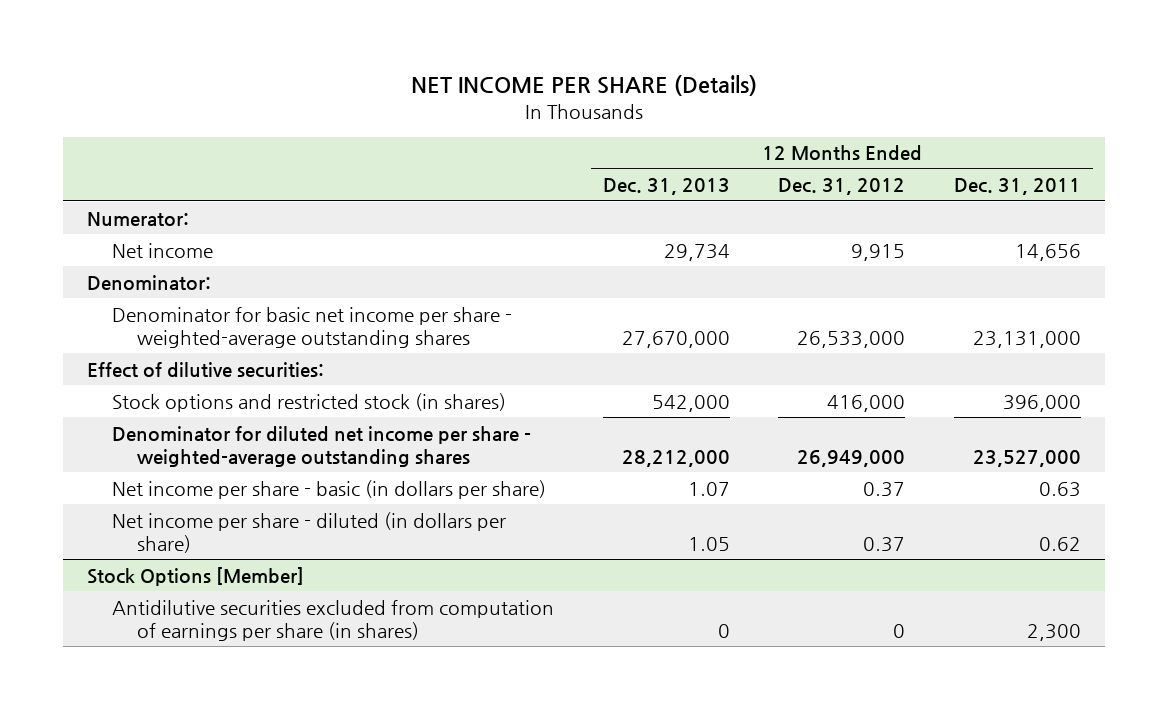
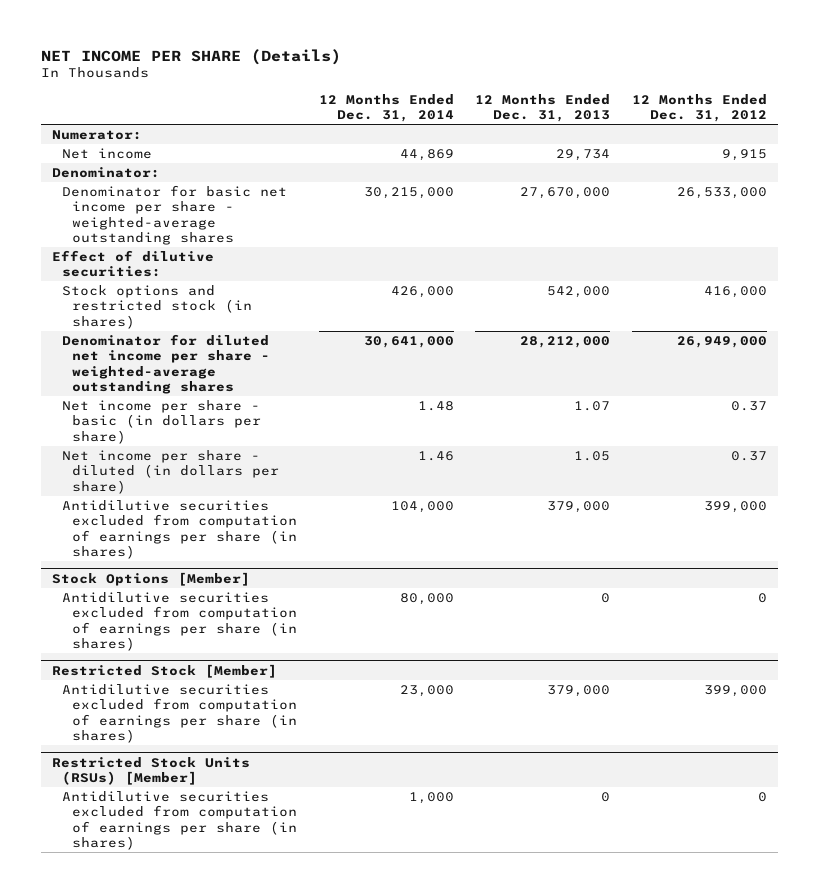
- | 12 Months Ended Dec. 31, 2013 | 12 Months Ended Dec. 31, 2012 | 12 Months Ended Dec. 31, 2011
+ | 12 Months Ended Dec. 31, 2014 | 12 Months Ended Dec. 31, 2013 | 12 Months Ended Dec. 31, 2012
+ Antidilutive securities excluded from computation of earnings per share (in shares) | 104,000 | 379,000 | 399,000
+ Restricted Stock [Member]
+ Antidilutive securities excluded from computation of earnings per share (in shares) | 23,000 | 379,000 | 399,000
+ Restricted Stock Units (RSUs) [Member]
+ Antidilutive securities excluded from computation of earnings per share (in shares) | 1,000 | 0 | 0

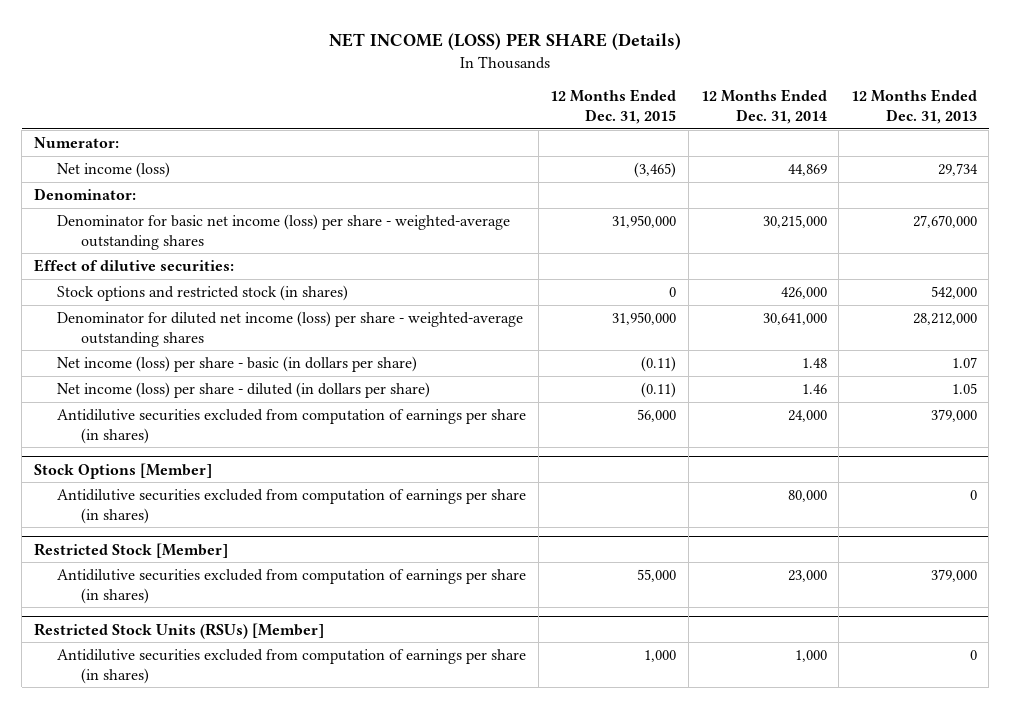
- NET INCOME PER SHARE (Details)
+ NET INCOME (LOSS) PER SHARE (Details)
- | 12 Months Ended Dec. 31, 2014 | 12 Months Ended Dec. 31, 2013 | 12 Months Ended Dec. 31, 2012
+ | 12 Months Ended Dec. 31, 2015 | 12 Months Ended Dec. 31, 2014 | 12 Months Ended Dec. 31, 2013
- Net income | 44,869 | 29,734 | 9,915
+ Net income (loss) | (3,465) | 44,869 | 29,734
- Denominator for basic net income per share - weighted-average outstanding shares | 30,215,000 | 27,670,000 | 26,533,000
+ Denominator for basic net income (loss) per share - weighted-average outstanding shares | 31,950,000 | 30,215,000 | 27,670,000
- Denominator for diluted net income per share - weighted-average outstanding shares | 30,641,000 | 28,212,000 | 26,949,000
- Net income per share - basic (in dollars per share) | 1.48 | 1.07 | 0.37
- Net income per share - diluted (in dollars per share) | 1.46 | 1.05 | 0.37
- Antidilutive securities excluded from computation of earnings per share (in shares) | 104,000 | 379,000 | 399,000
+ Denominator for diluted net income (loss) per share - weighted-average outstanding shares | 31,950,000 | 30,641,000 | 28,212,000
+ Net income (loss) per share - basic (in dollars per share) | (0.11) | 1.48 | 1.07
+ Net income (loss) per share - diluted (in dollars per share) | (0.11) | 1.46 | 1.05
+ Antidilutive securities excluded from computation of earnings per share (in shares) | 56,000 | 24,000 | 379,000

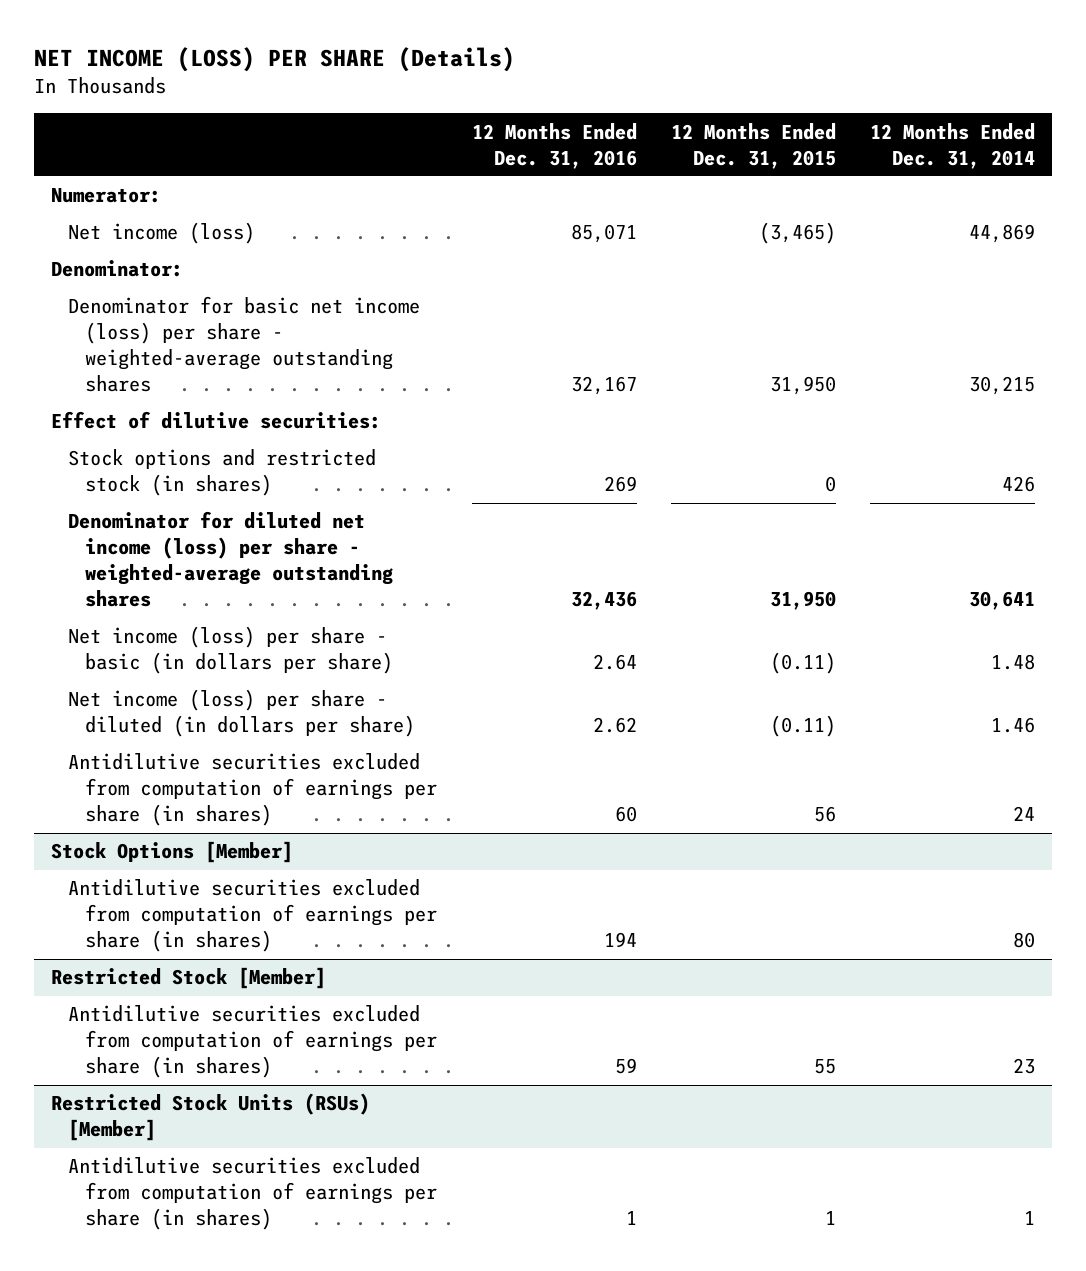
- | 12 Months Ended Dec. 31, 2015 | 12 Months Ended Dec. 31, 2014 | 12 Months Ended Dec. 31, 2013
+ | 12 Months Ended Dec. 31, 2016 | 12 Months Ended Dec. 31, 2015 | 12 Months Ended Dec. 31, 2014
- Denominator for basic net income (loss) per share - weighted-average outstanding shares | 31,950,000 | 30,215,000 | 27,670,000
+ Denominator for basic net income (loss) per share - weighted-average outstanding shares | 32,167 | 31,950 | 30,215
- Stock options and restricted stock (in shares) | 0 | 426,000 | 542,000
- Denominator for diluted net income (loss) per share - weighted-average outstanding shares | 31,950,000 | 30,641,000 | 28,212,000
+ Stock options and restricted stock (in shares) | 269 | 0 | 426
+ Denominator for diluted net income (loss) per share - weighted-average outstanding shares | 32,436 | 31,950 | 30,641
- Antidilutive securities excluded from computation of earnings per share (in shares) | 56,000 | 24,000 | 379,000
+ Antidilutive securities excluded from computation of earnings per share (in shares) | 60 | 56 | 24
@ Stock Options [Member]
- Antidilutive securities excluded from computation of earnings per share (in shares) | | 80,000 | 0
+ Antidilutive securities excluded from computation of earnings per share (in shares) | 194 | | 80
@ Restricted Stock [Member]
- Antidilutive securities excluded from computation of earnings per share (in shares) | 55,000 | 23,000 | 379,000
+ Antidilutive securities excluded from computation of earnings per share (in shares) | 59 | 55 | 23
@ Restricted Stock Units (RSUs) [Member]
- Antidilutive securities excluded from computation of earnings per share (in shares) | 1,000 | 1,000 | 0
+ Antidilutive securities excluded from computation of earnings per share (in shares) | 1 | 1 | 1

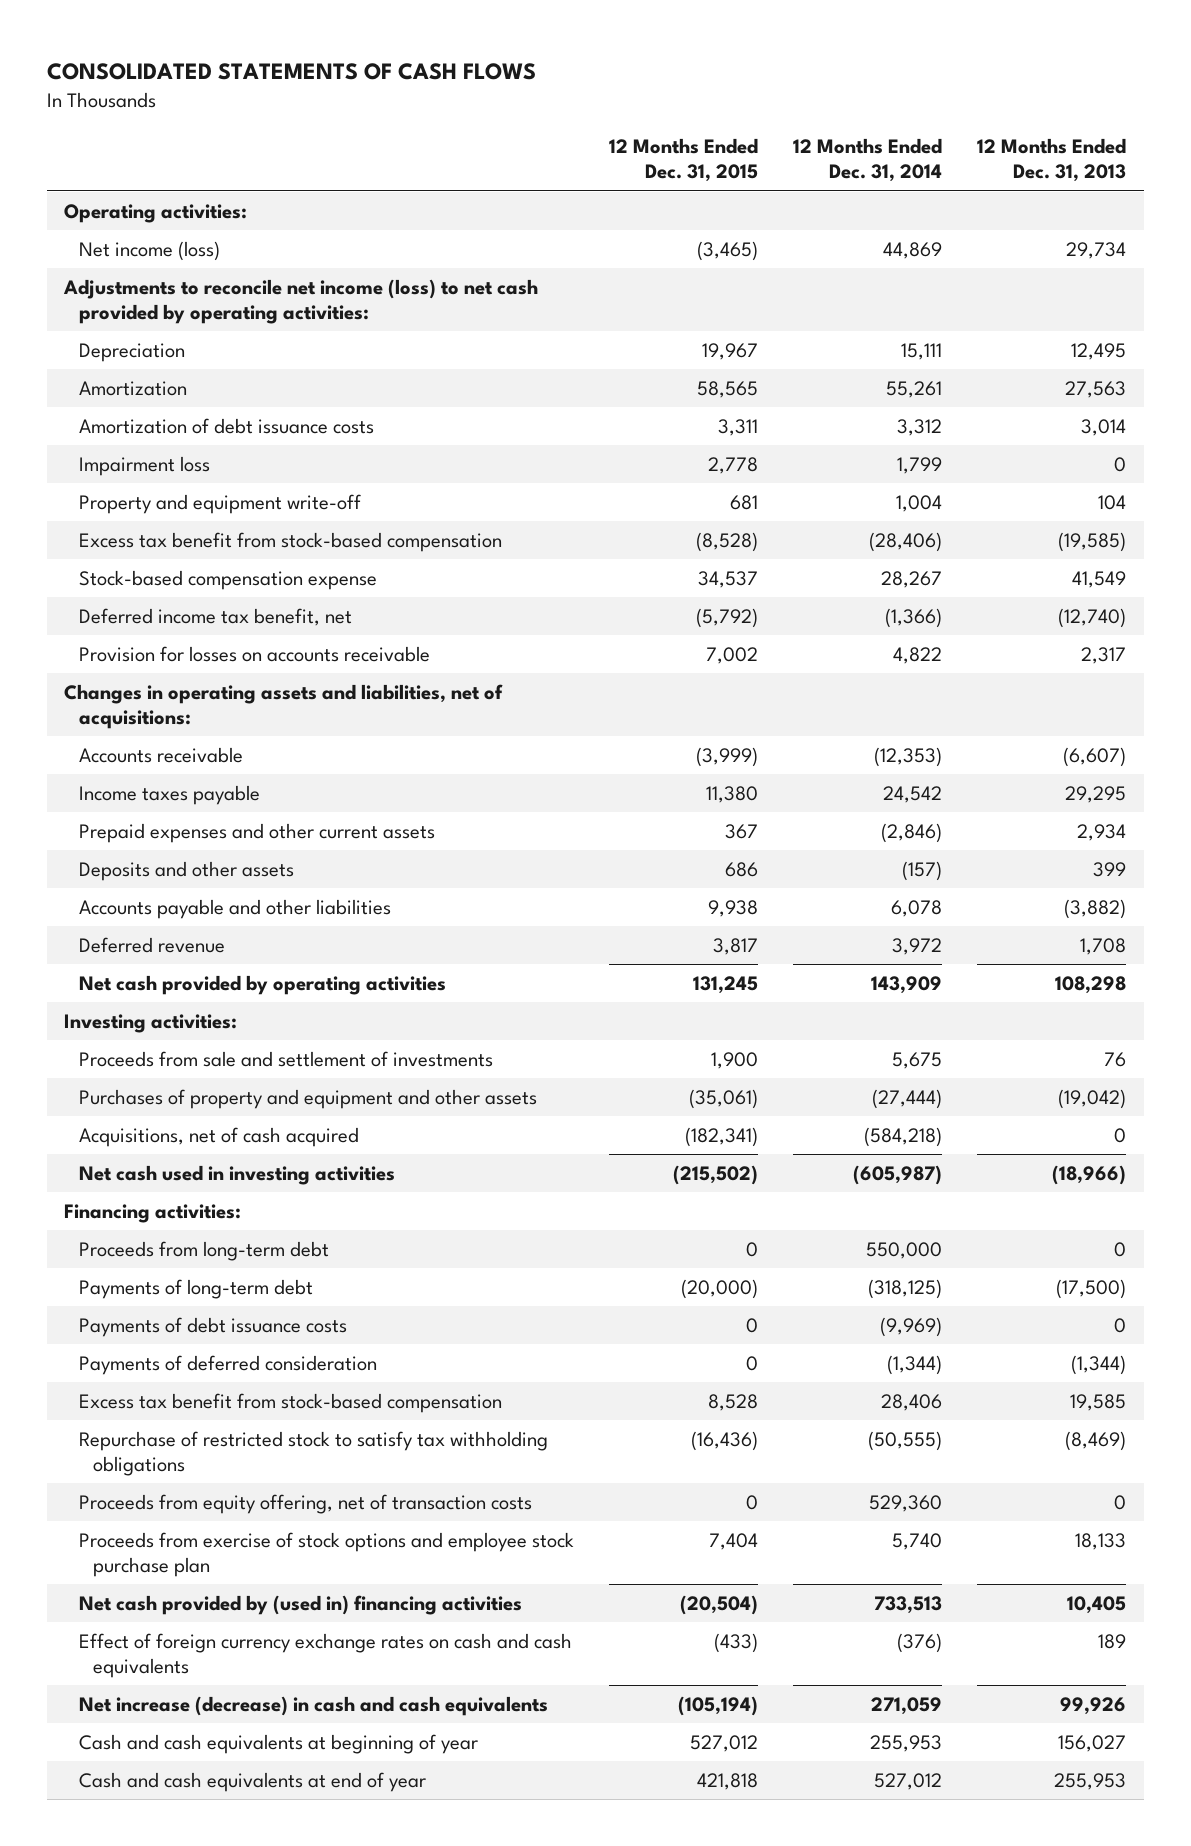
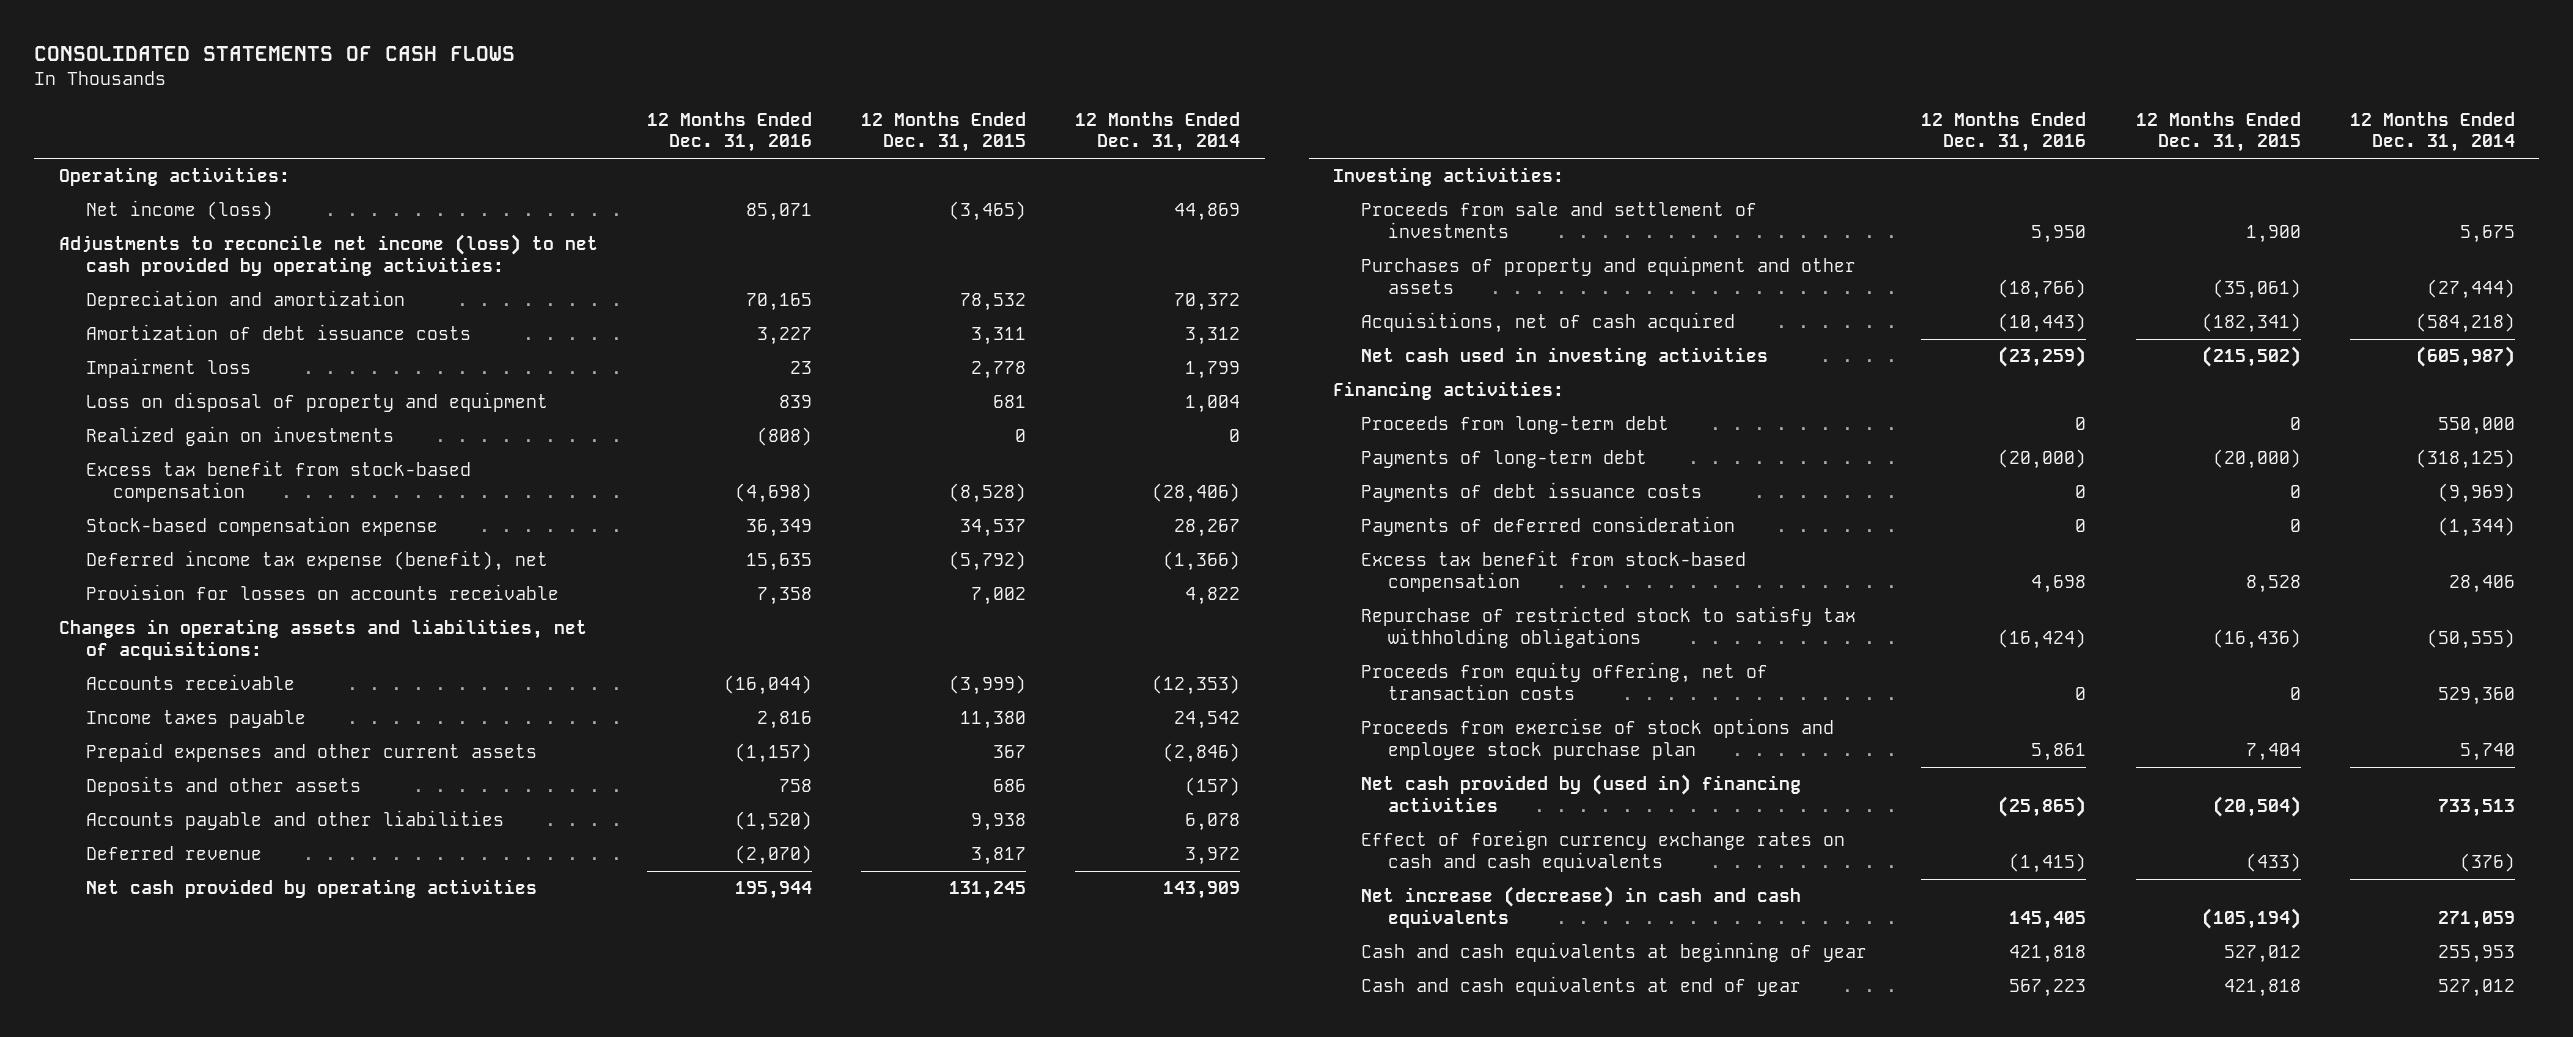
- | 12 Months Ended Dec. 31, 2015 | 12 Months Ended Dec. 31, 2014 | 12 Months Ended Dec. 31, 2013
+ | 12 Months Ended Dec. 31, 2016 | 12 Months Ended Dec. 31, 2015 | 12 Months Ended Dec. 31, 2014
- Depreciation | 19,967 | 15,111 | 12,495
- Amortization | 58,565 | 55,261 | 27,563
+ Depreciation and amortization | 70,165 | 78,532 | 70,372
- Property and equipment write-off | 681 | 1,004 | 104
+ Loss on disposal of property and equipment | 839 | 681 | 1,004
+ Realized gain on investments | (808) | 0 | 0
- Deferred income tax benefit, net | (5,792) | (1,366) | (12,740)
+ Deferred income tax expense (benefit), net | 15,635 | (5,792) | (1,366)

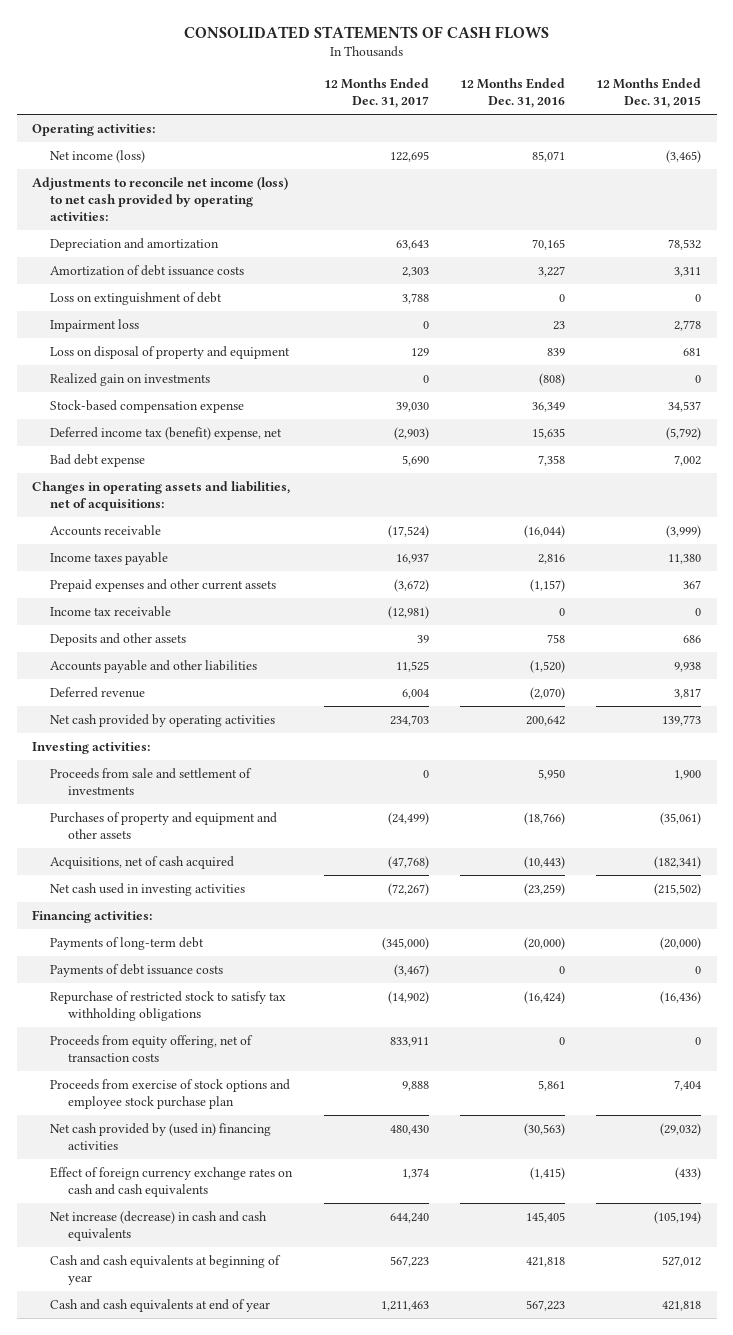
- | 12 Months Ended Dec. 31, 2016 | 12 Months Ended Dec. 31, 2015 | 12 Months Ended Dec. 31, 2014
+ | 12 Months Ended Dec. 31, 2017 | 12 Months Ended Dec. 31, 2016 | 12 Months Ended Dec. 31, 2015
+ Loss on extinguishment of debt | 3,788 | 0 | 0
- Excess tax benefit from stock-based compensation | (4,698) | (8,528) | (28,406)
- Deferred income tax expense (benefit), net | 15,635 | (5,792) | (1,366)
- Provision for losses on accounts receivable | 7,358 | 7,002 | 4,822
+ Deferred income tax (benefit) expense, net | (2,903) | 15,635 | (5,792)
+ Bad debt expense | 5,690 | 7,358 | 7,002
+ Income tax receivable | (12,981) | 0 | 0
- Net cash provided by operating activities | 195,944 | 131,245 | 143,909
+ Net cash provided by operating activities | 234,703 | 200,642 | 139,773
- Proceeds from long-term debt | 0 | 0 | 550,000
- Payments of deferred consideration | 0 | 0 | (1,344)
- Excess tax benefit from stock-based compensation | 4,698 | 8,528 | 28,406
- Net cash provided by (used in) financing activities | (25,865) | (20,504) | 733,513
+ Net cash provided by (used in) financing activities | 480,430 | (30,563) | (29,032)

